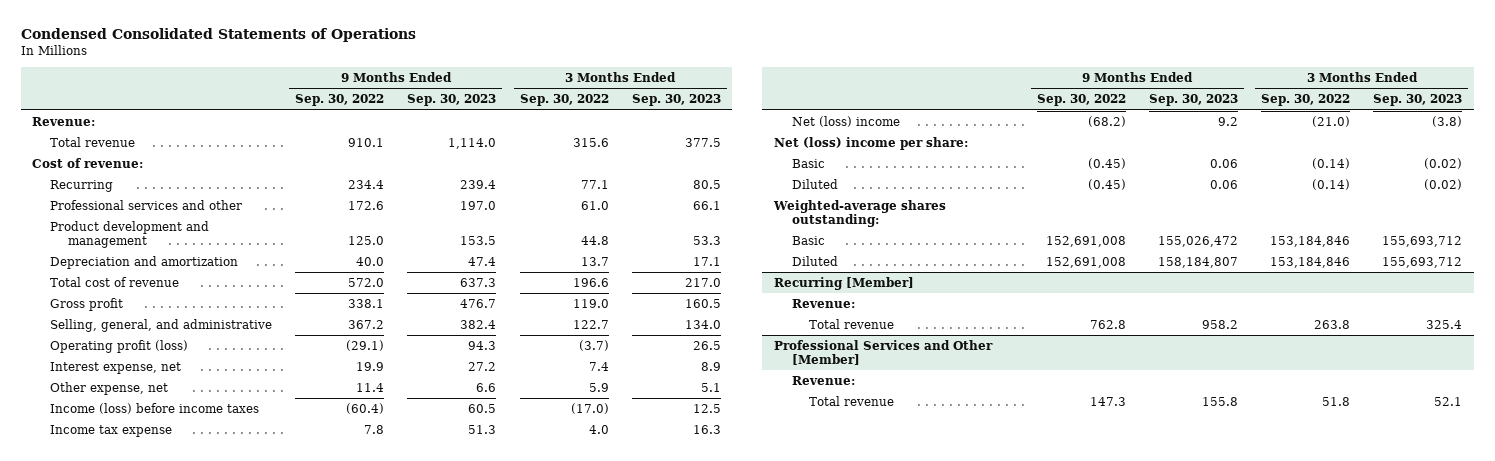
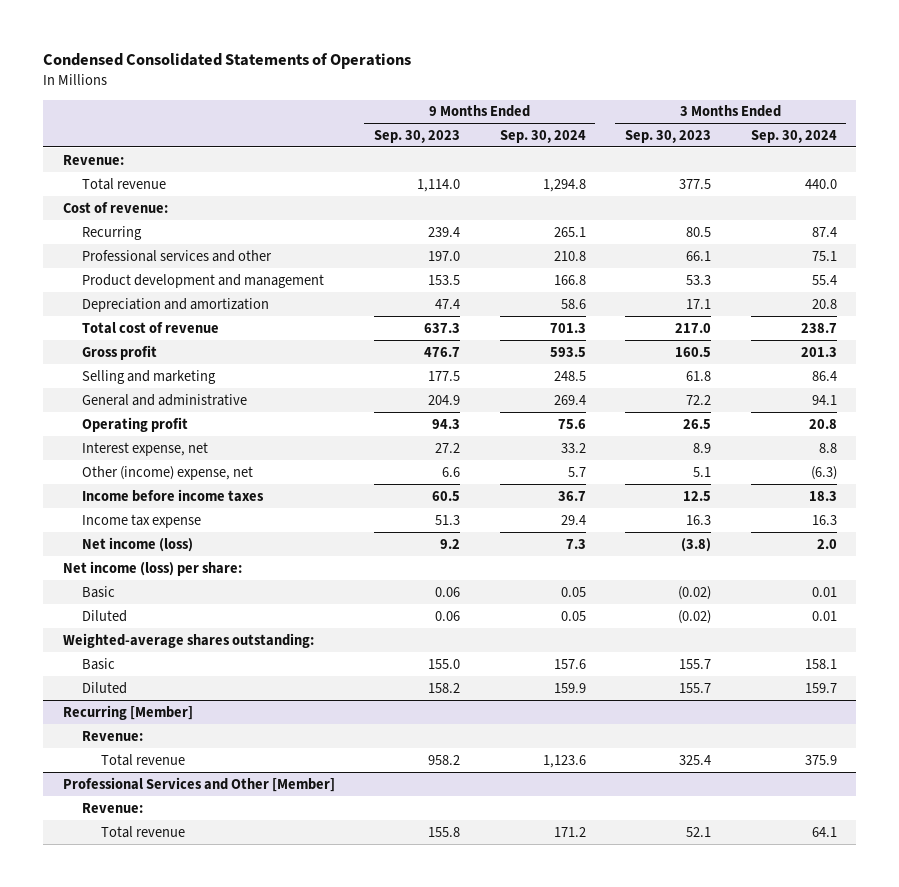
- | 9 Months Ended Sep. 30, 2022 | 9 Months Ended Sep. 30, 2023 | 3 Months Ended Sep. 30, 2022 | 3 Months Ended Sep. 30, 2023
+ | 9 Months Ended Sep. 30, 2023 | 9 Months Ended Sep. 30, 2024 | 3 Months Ended Sep. 30, 2023 | 3 Months Ended Sep. 30, 2024
- Selling, general, and administrative | 367.2 | 382.4 | 122.7 | 134.0
- Operating profit (loss) | (29.1) | 94.3 | (3.7) | 26.5
+ Selling and marketing | 177.5 | 248.5 | 61.8 | 86.4
+ General and administrative | 204.9 | 269.4 | 72.2 | 94.1
+ Operating profit | 94.3 | 75.6 | 26.5 | 20.8
- Other expense, net | 11.4 | 6.6 | 5.9 | 5.1
- Income (loss) before income taxes | (60.4) | 60.5 | (17.0) | 12.5
+ Other (income) expense, net | 6.6 | 5.7 | 5.1 | (6.3)
+ Income before income taxes | 60.5 | 36.7 | 12.5 | 18.3
- Net (loss) income | (68.2) | 9.2 | (21.0) | (3.8)
- Net (loss) income per share:
+ Net income (loss) | 9.2 | 7.3 | (3.8) | 2.0
+ Net income (loss) per share:
- Basic | 152,691,008 | 155,026,472 | 153,184,846 | 155,693,712
- Diluted | 152,691,008 | 158,184,807 | 153,184,846 | 155,693,712
+ Basic | 155.0 | 157.6 | 155.7 | 158.1
+ Diluted | 158.2 | 159.9 | 155.7 | 159.7

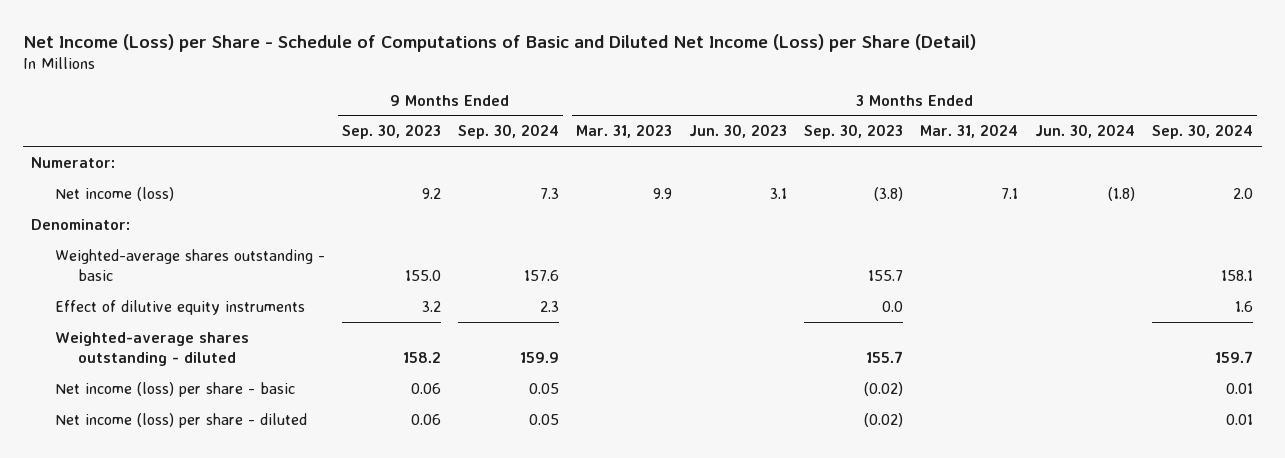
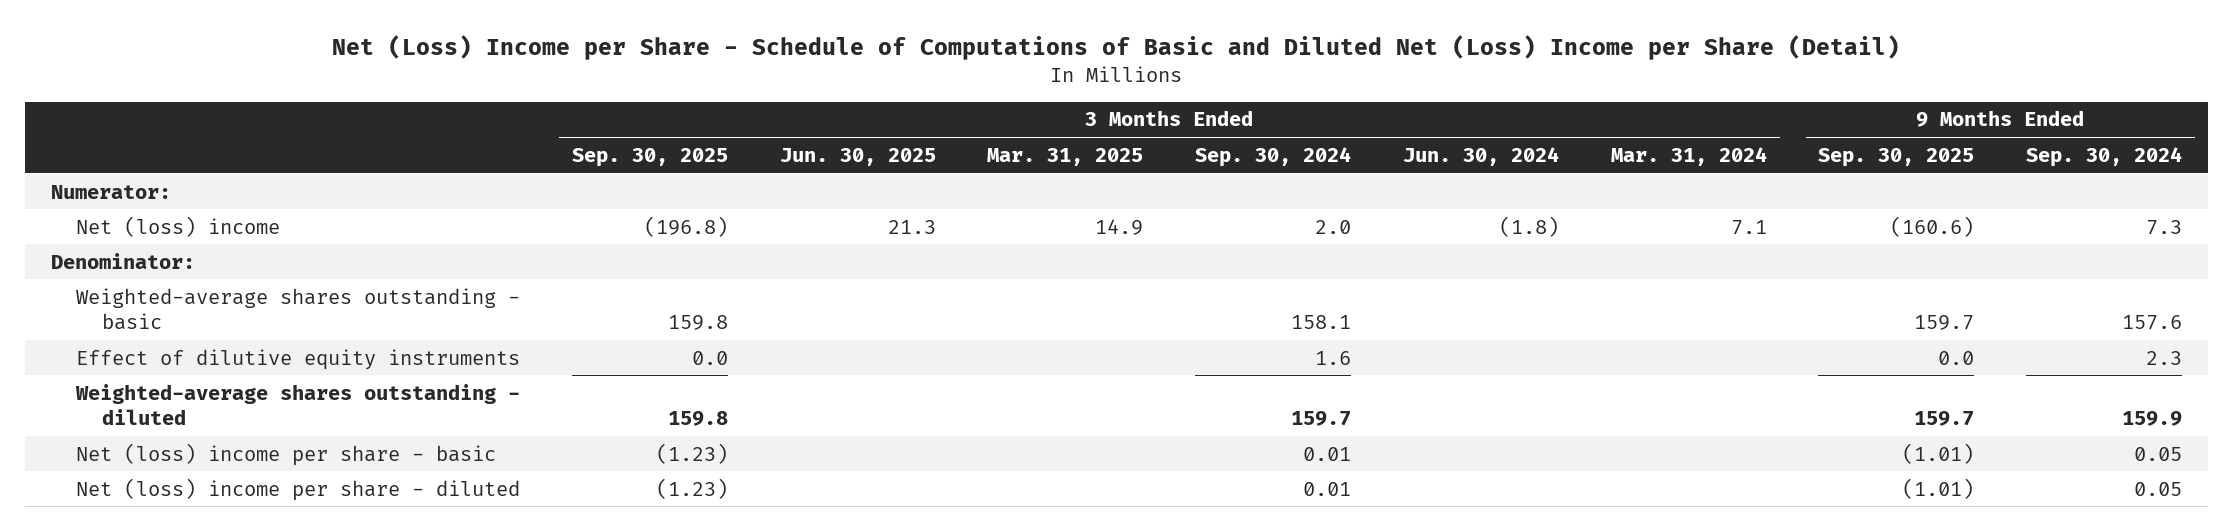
- Net Income (Loss) per Share - Schedule of Computations of Basic and Diluted Net Income (Loss) per Share (Detail)
+ Net (Loss) Income per Share - Schedule of Computations of Basic and Diluted Net (Loss) Income per Share (Detail)
- | 9 Months Ended Sep. 30, 2023 | 9 Months Ended Sep. 30, 2024 | 3 Months Ended Mar. 31, 2023 | 3 Months Ended Jun. 30, 2023 | 3 Months Ended Sep. 30, 2023 | 3 Months Ended Mar. 31, 2024 | 3 Months Ended Jun. 30, 2024 | 3 Months Ended Sep. 30, 2024
+ | 3 Months Ended Sep. 30, 2025 | 3 Months Ended Jun. 30, 2025 | 3 Months Ended Mar. 31, 2025 | 3 Months Ended Sep. 30, 2024 | 3 Months Ended Jun. 30, 2024 | 3 Months Ended Mar. 31, 2024 | 9 Months Ended Sep. 30, 2025 | 9 Months Ended Sep. 30, 2024
- Net income (loss) | 9.2 | 7.3 | 9.9 | 3.1 | (3.8) | 7.1 | (1.8) | 2.0
+ Net (loss) income | (196.8) | 21.3 | 14.9 | 2.0 | (1.8) | 7.1 | (160.6) | 7.3
- Net income (loss) per share - basic | 0.06 | 0.05 | | | (0.02) | | | 0.01
- Net income (loss) per share - diluted | 0.06 | 0.05 | | | (0.02) | | | 0.01
+ Net (loss) income per share - basic | (1.23) | | | 0.01 | | | (1.01) | 0.05
+ Net (loss) income per share - diluted | (1.23) | | | 0.01 | | | (1.01) | 0.05

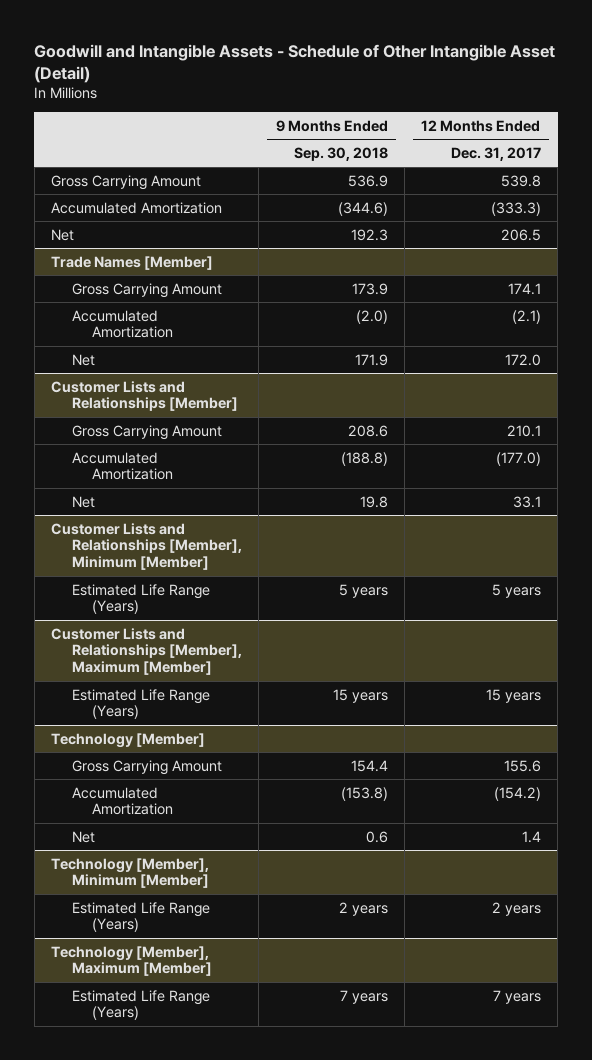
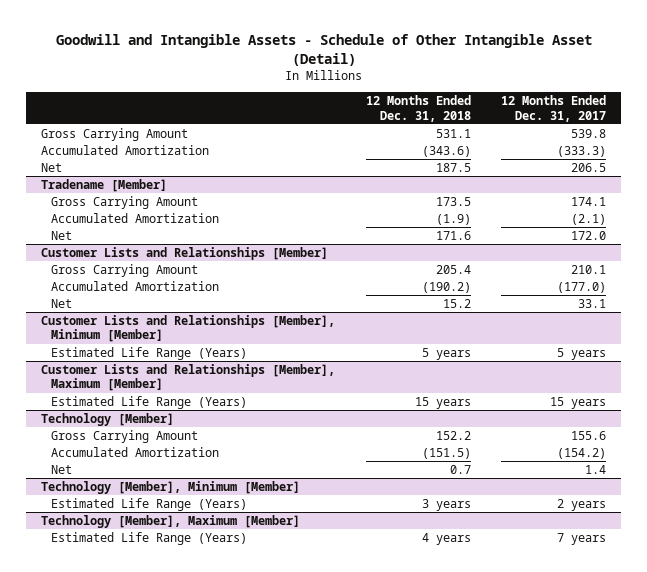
- | 9 Months Ended Sep. 30, 2018 | 12 Months Ended Dec. 31, 2017
+ | 12 Months Ended Dec. 31, 2018 | 12 Months Ended Dec. 31, 2017
- Trade Names [Member]
+ Tradename [Member]

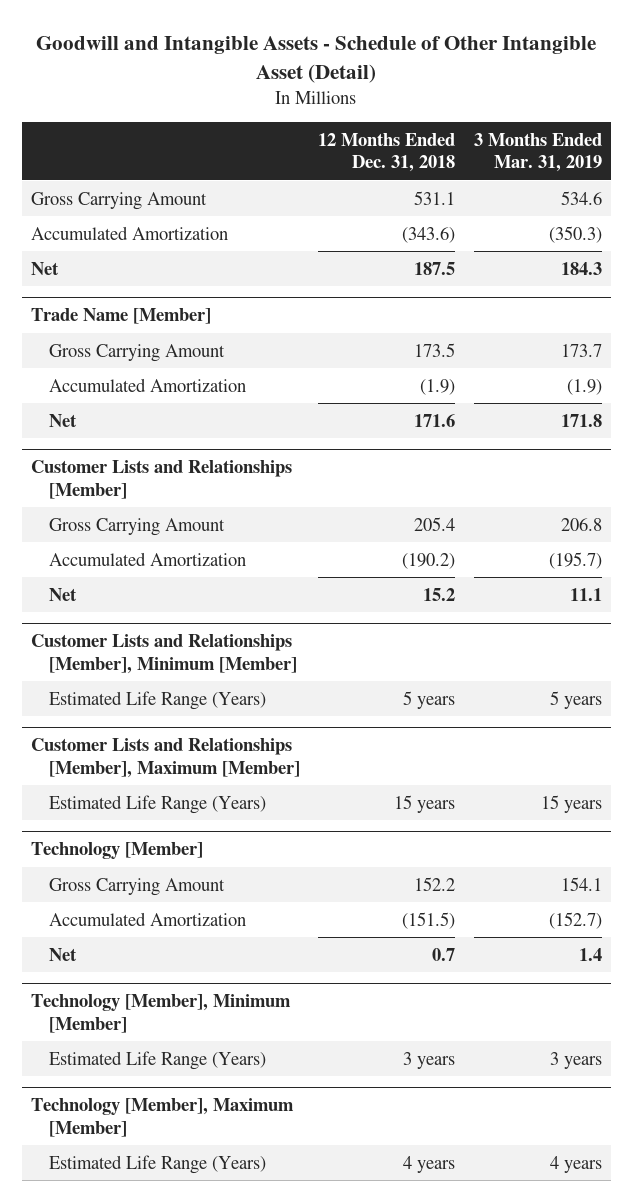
- | 12 Months Ended Dec. 31, 2018 | 12 Months Ended Dec. 31, 2017
+ | 12 Months Ended Dec. 31, 2018 | 3 Months Ended Mar. 31, 2019
- Tradename [Member]
+ Trade Name [Member]

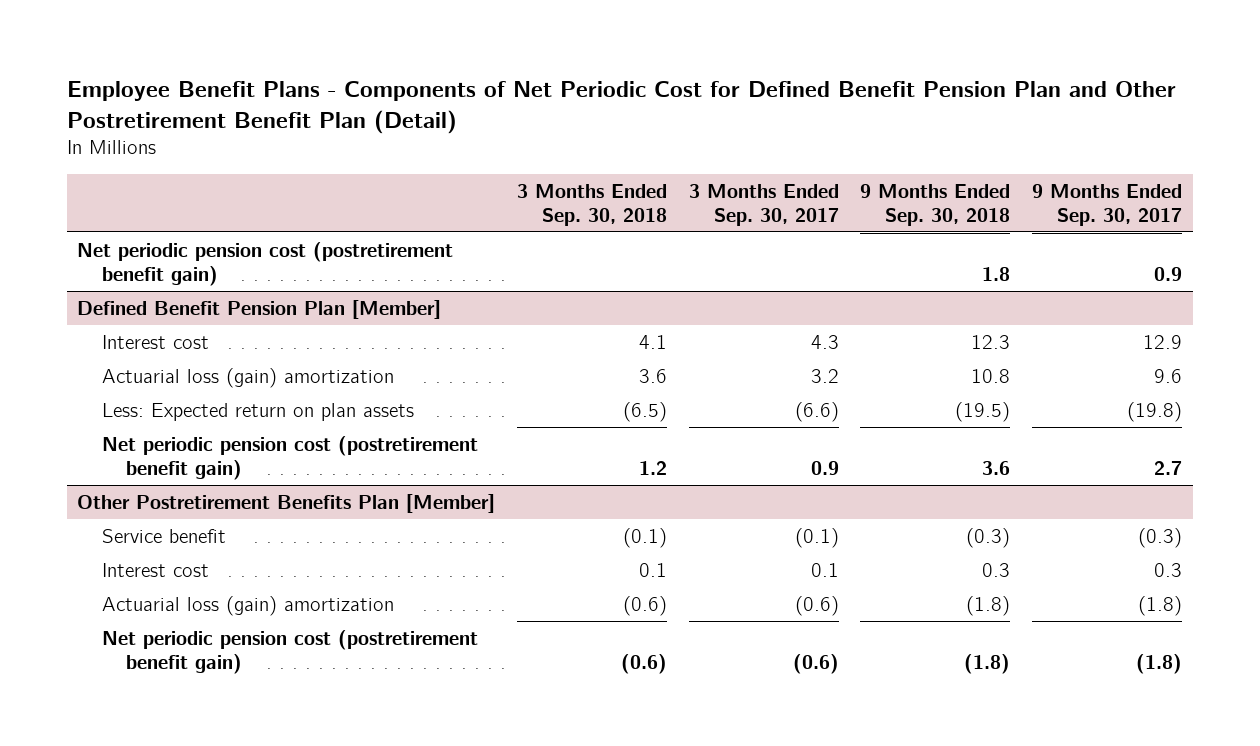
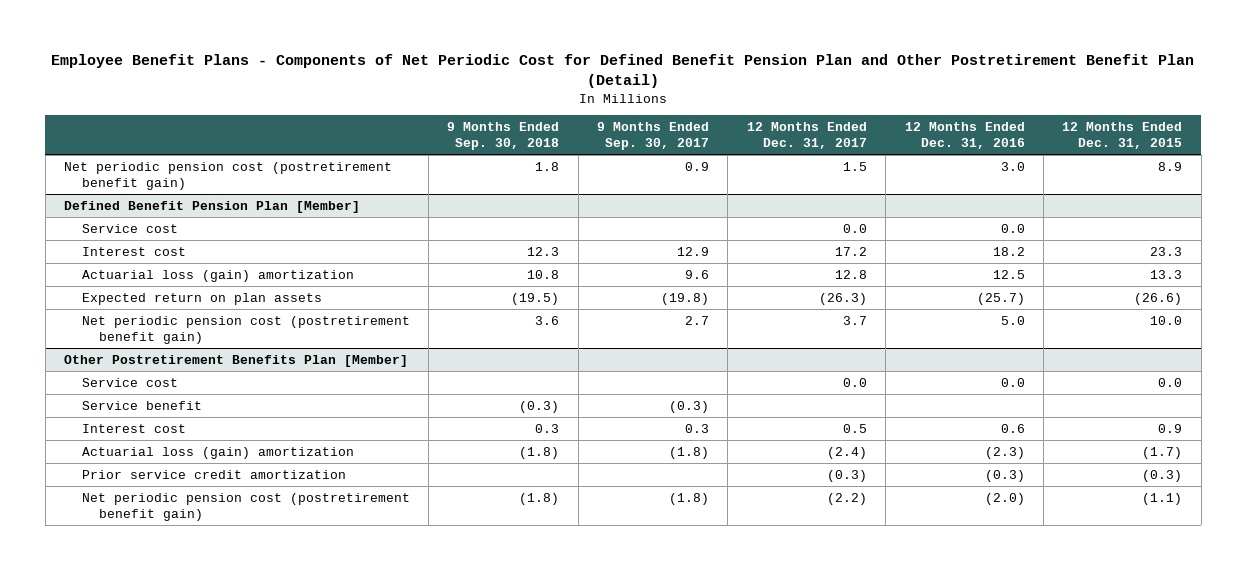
- | 3 Months Ended Sep. 30, 2018 | 3 Months Ended Sep. 30, 2017 | 9 Months Ended Sep. 30, 2018 | 9 Months Ended Sep. 30, 2017
+ | 9 Months Ended Sep. 30, 2018 | 9 Months Ended Sep. 30, 2017 | 12 Months Ended Dec. 31, 2017 | 12 Months Ended Dec. 31, 2016 | 12 Months Ended Dec. 31, 2015
@ Defined Benefit Pension Plan [Member]
+ Service cost | | | 0.0 | 0.0 |
- Less: Expected return on plan assets | (6.5) | (6.6) | (19.5) | (19.8)
+ Expected return on plan assets | (19.5) | (19.8) | (26.3) | (25.7) | (26.6)
@ Other Postretirement Benefits Plan [Member]
+ Service cost | | | 0.0 | 0.0 | 0.0
+ Prior service credit amortization | | | (0.3) | (0.3) | (0.3)

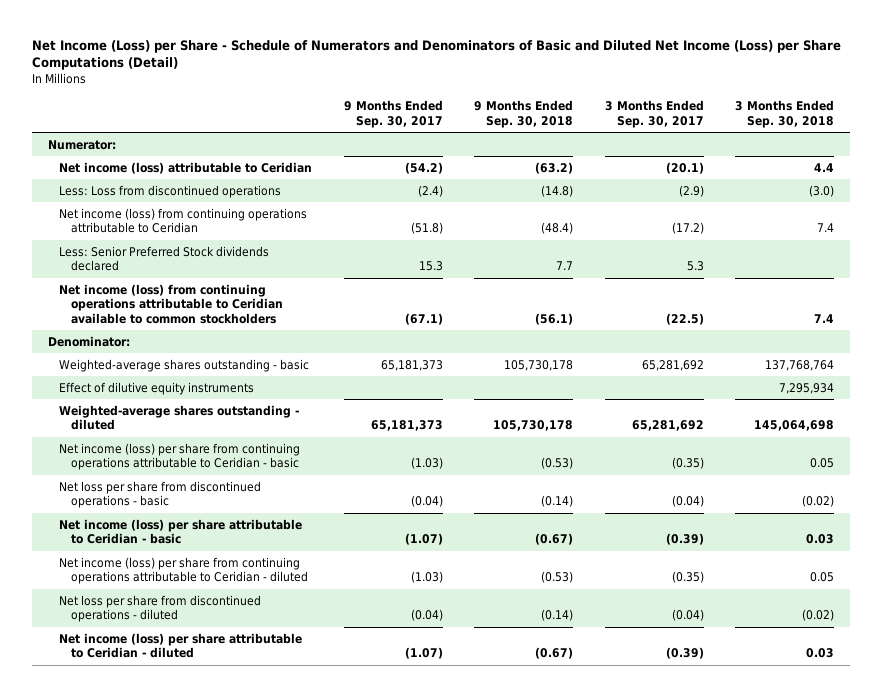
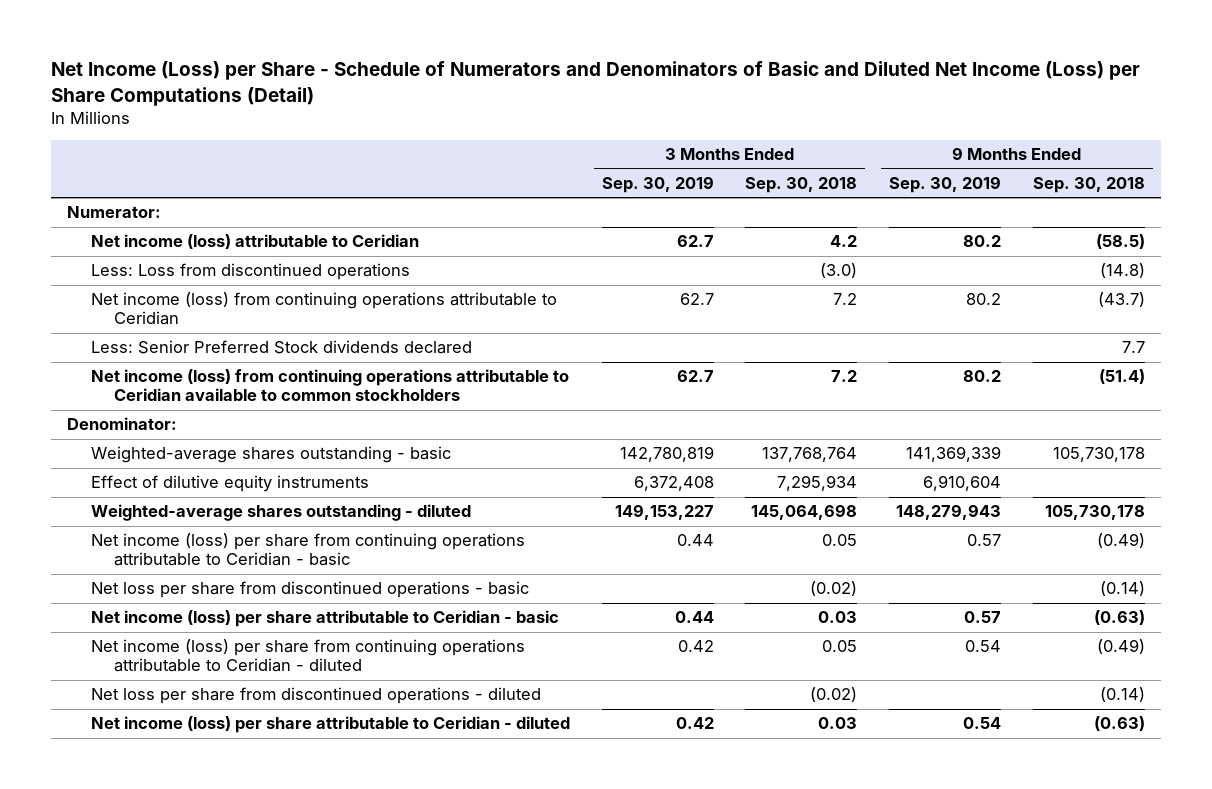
- | 9 Months Ended Sep. 30, 2017 | 9 Months Ended Sep. 30, 2018 | 3 Months Ended Sep. 30, 2017 | 3 Months Ended Sep. 30, 2018
+ | 3 Months Ended Sep. 30, 2019 | 3 Months Ended Sep. 30, 2018 | 9 Months Ended Sep. 30, 2019 | 9 Months Ended Sep. 30, 2018
- Net income (loss) attributable to Ceridian | (54.2) | (63.2) | (20.1) | 4.4
+ Net income (loss) attributable to Ceridian | 62.7 | 4.2 | 80.2 | (58.5)
- Net income (loss) from continuing operations attributable to Ceridian | (51.8) | (48.4) | (17.2) | 7.4
+ Net income (loss) from continuing operations attributable to Ceridian | 62.7 | 7.2 | 80.2 | (43.7)
- Net income (loss) from continuing operations attributable to Ceridian available to common stockholders | (67.1) | (56.1) | (22.5) | 7.4
+ Net income (loss) from continuing operations attributable to Ceridian available to common stockholders | 62.7 | 7.2 | 80.2 | (51.4)
- Net income (loss) per share from continuing operations attributable to Ceridian - basic | (1.03) | (0.53) | (0.35) | 0.05
+ Net income (loss) per share from continuing operations attributable to Ceridian - basic | 0.44 | 0.05 | 0.57 | (0.49)
- Net income (loss) per share attributable to Ceridian - basic | (1.07) | (0.67) | (0.39) | 0.03
- Net income (loss) per share from continuing operations attributable to Ceridian - diluted | (1.03) | (0.53) | (0.35) | 0.05
+ Net income (loss) per share attributable to Ceridian - basic | 0.44 | 0.03 | 0.57 | (0.63)
+ Net income (loss) per share from continuing operations attributable to Ceridian - diluted | 0.42 | 0.05 | 0.54 | (0.49)
- Net income (loss) per share attributable to Ceridian - diluted | (1.07) | (0.67) | (0.39) | 0.03
+ Net income (loss) per share attributable to Ceridian - diluted | 0.42 | 0.03 | 0.54 | (0.63)

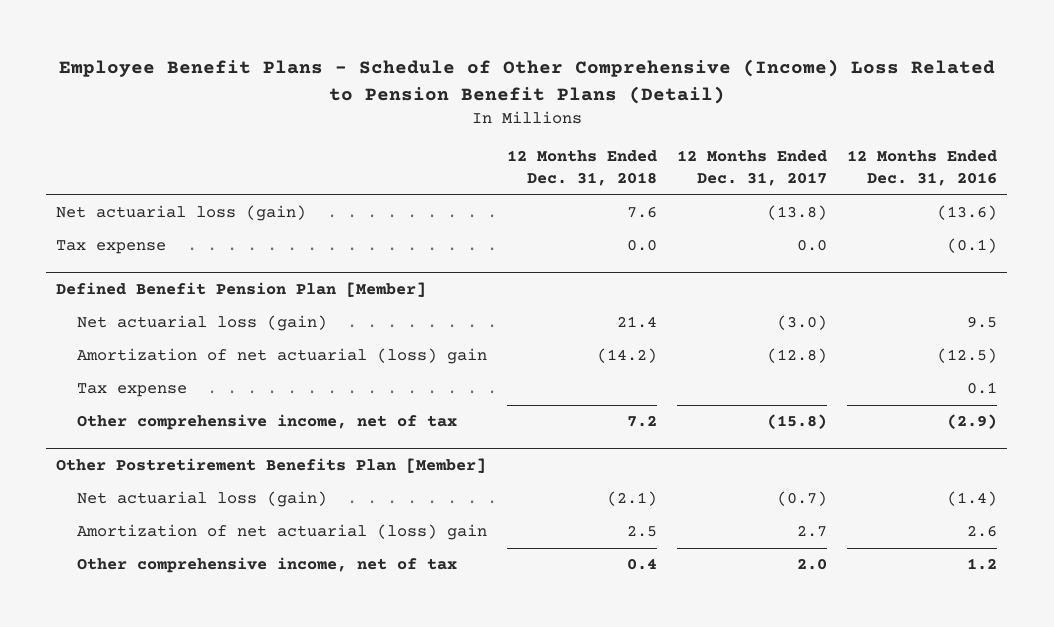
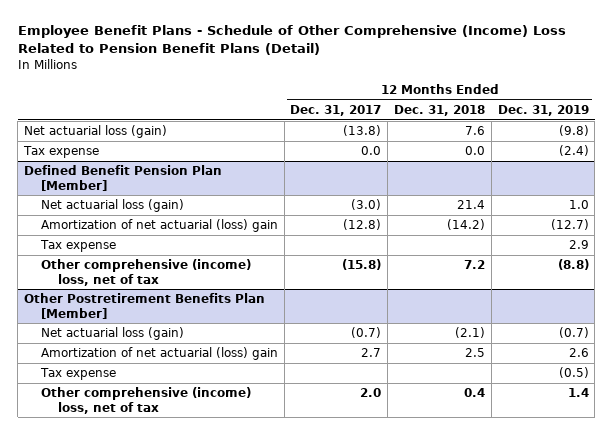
- | 12 Months Ended Dec. 31, 2018 | 12 Months Ended Dec. 31, 2017 | 12 Months Ended Dec. 31, 2016
+ | 12 Months Ended Dec. 31, 2017 | 12 Months Ended Dec. 31, 2018 | 12 Months Ended Dec. 31, 2019
@ Defined Benefit Pension Plan [Member]
- Other comprehensive income, net of tax | 7.2 | (15.8) | (2.9)
+ Other comprehensive (income) loss, net of tax | (15.8) | 7.2 | (8.8)
@ Other Postretirement Benefits Plan [Member]
- Other comprehensive income, net of tax | 0.4 | 2.0 | 1.2
+ Tax expense | | | (0.5)
+ Other comprehensive (income) loss, net of tax | 2.0 | 0.4 | 1.4

